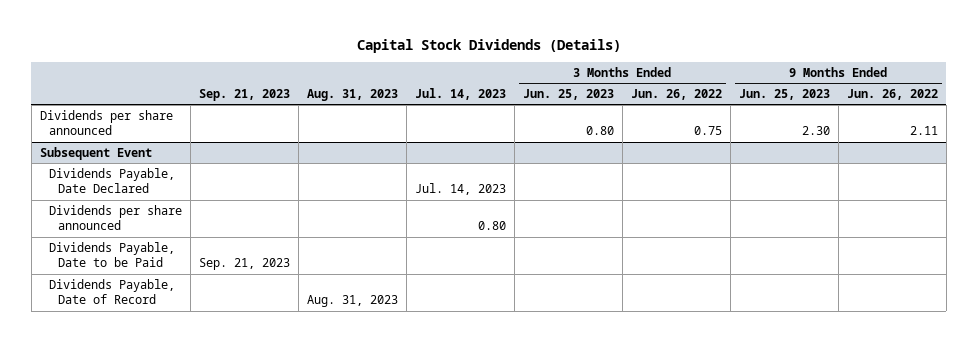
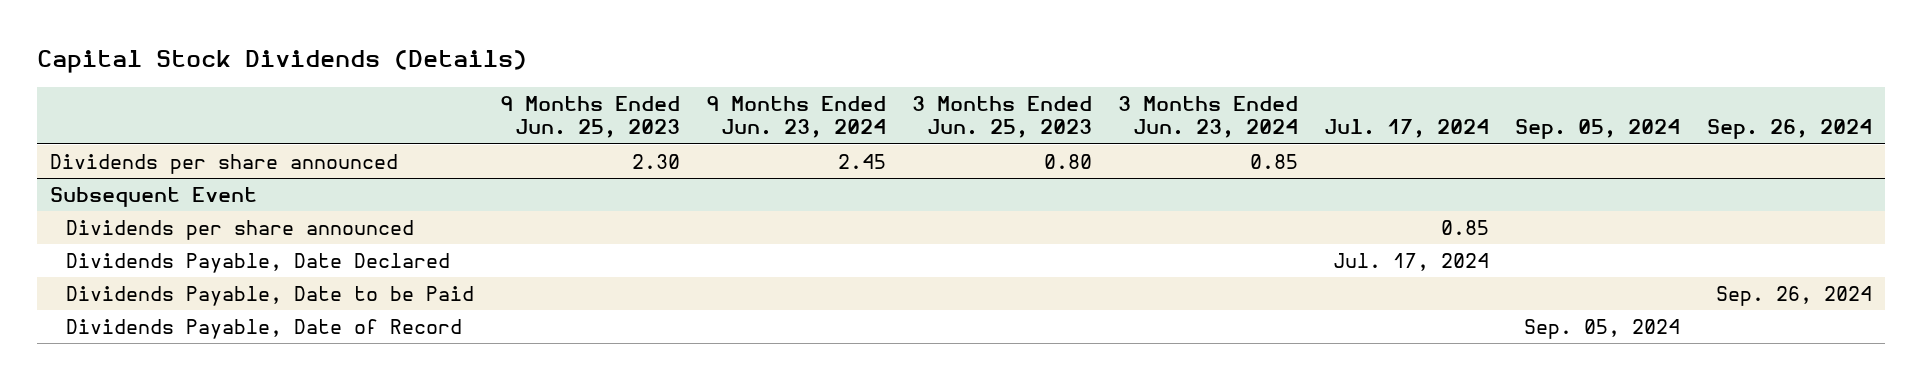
- | Sep. 21, 2023 | Aug. 31, 2023 | Jul. 14, 2023 | 3 Months Ended Jun. 25, 2023 | 3 Months Ended Jun. 26, 2022 | 9 Months Ended Jun. 25, 2023 | 9 Months Ended Jun. 26, 2022
+ | 9 Months Ended Jun. 25, 2023 | 9 Months Ended Jun. 23, 2024 | 3 Months Ended Jun. 25, 2023 | 3 Months Ended Jun. 23, 2024 | Jul. 17, 2024 | Sep. 05, 2024 | Sep. 26, 2024
@ Subsequent Event
moved down: Dividends Payable, Date Declared | | | | | Jul. 17, 2024 | |

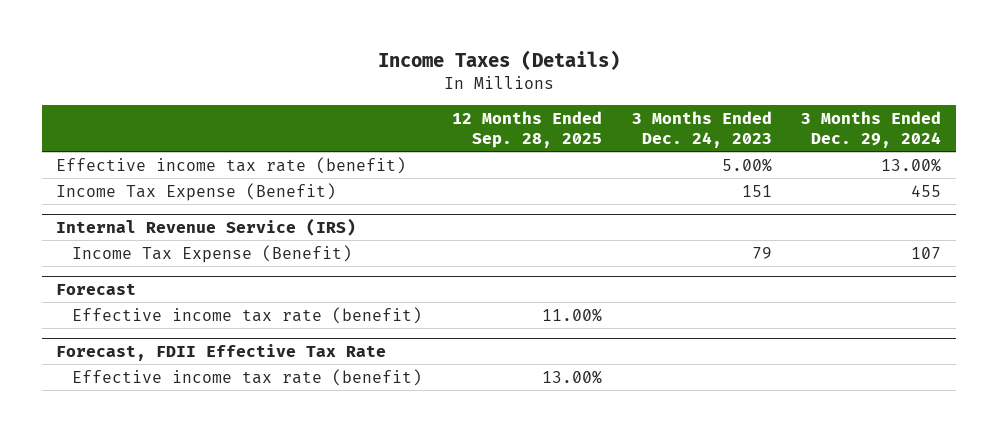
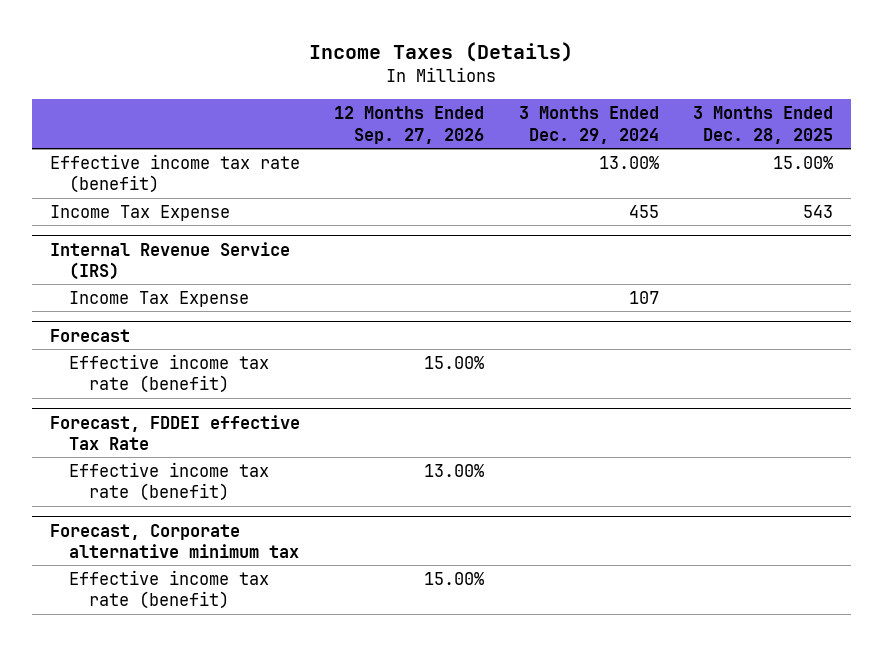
- | 12 Months Ended Sep. 28, 2025 | 3 Months Ended Dec. 24, 2023 | 3 Months Ended Dec. 29, 2024
+ | 12 Months Ended Sep. 27, 2026 | 3 Months Ended Dec. 29, 2024 | 3 Months Ended Dec. 28, 2025
- Income Tax Expense (Benefit) | | 151 | 455
+ Income Tax Expense | | 455 | 543
@ Internal Revenue Service (IRS)
- Income Tax Expense (Benefit) | | 79 | 107
+ Income Tax Expense | | 107 |
- Forecast, FDII Effective Tax Rate
+ Forecast, FDDEI effective Tax Rate
+ Forecast, Corporate alternative minimum tax
+ Effective income tax rate (benefit) | 15.00% | |

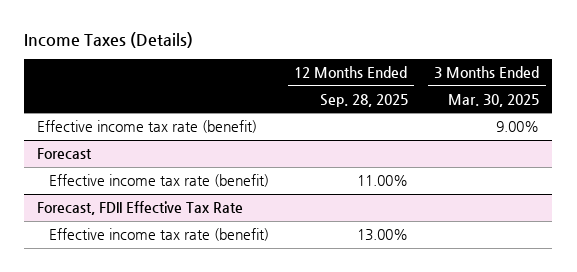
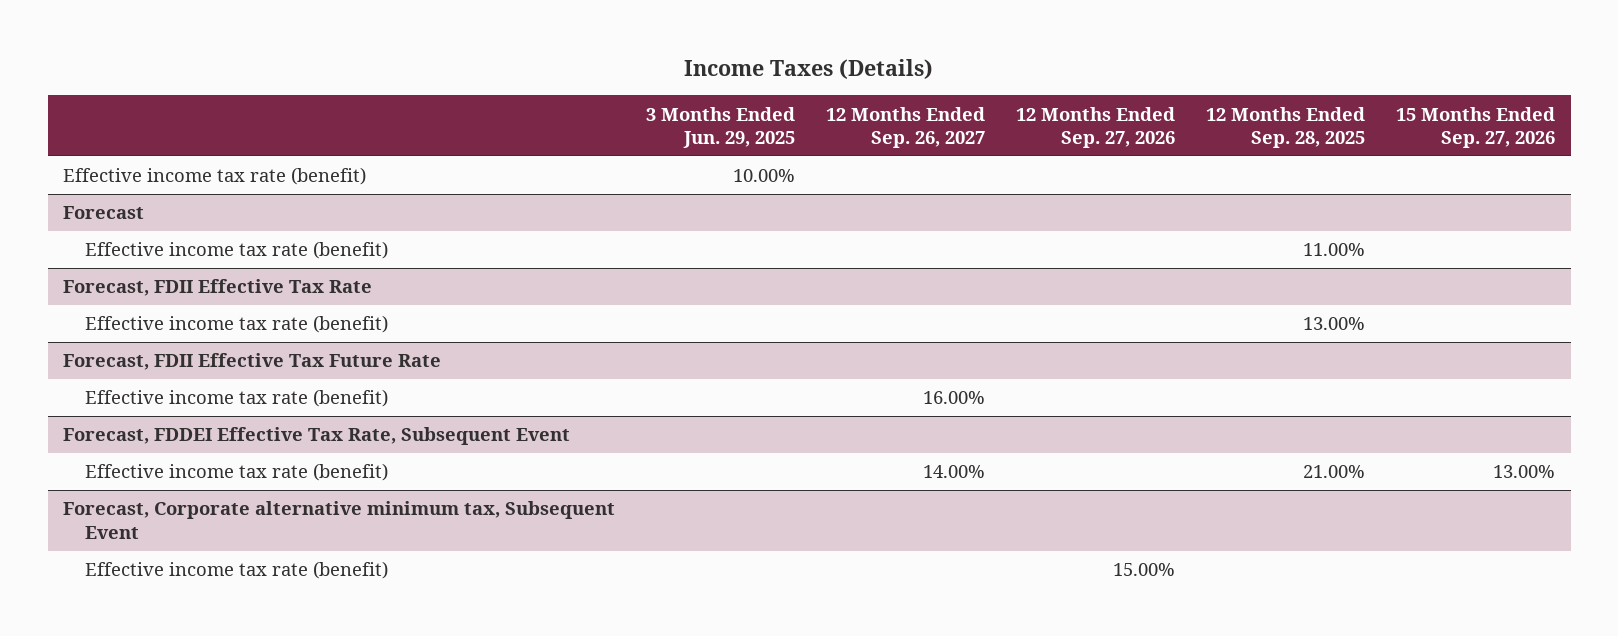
- | 12 Months Ended Sep. 28, 2025 | 3 Months Ended Mar. 30, 2025
+ | 3 Months Ended Jun. 29, 2025 | 12 Months Ended Sep. 26, 2027 | 12 Months Ended Sep. 27, 2026 | 12 Months Ended Sep. 28, 2025 | 15 Months Ended Sep. 27, 2026
+ Forecast, FDII Effective Tax Future Rate
+ Effective income tax rate (benefit) | | 16.00% | | |
+ Forecast, FDDEI Effective Tax Rate, Subsequent Event
+ Effective income tax rate (benefit) | | 14.00% | | 21.00% | 13.00%
+ Forecast, Corporate alternative minimum tax, Subsequent Event
+ Effective income tax rate (benefit) | | | 15.00% | |

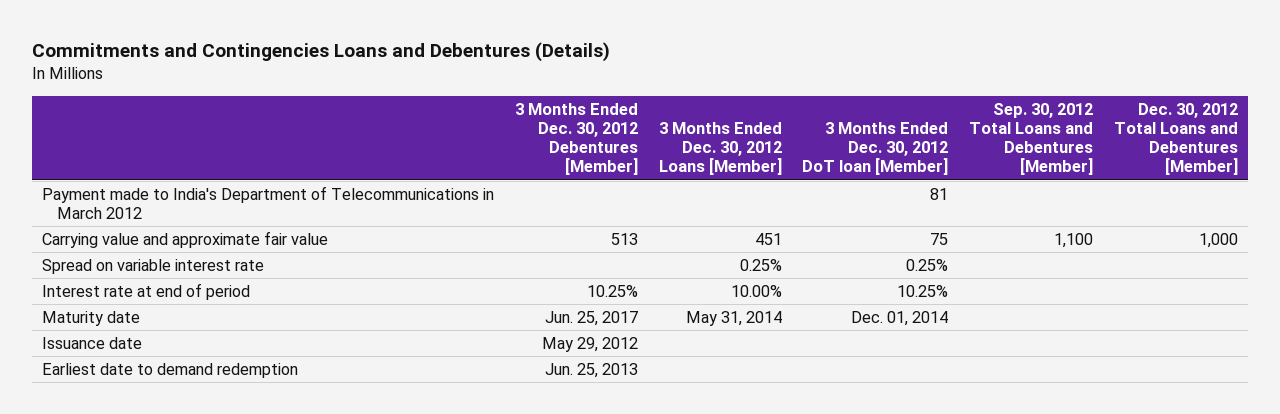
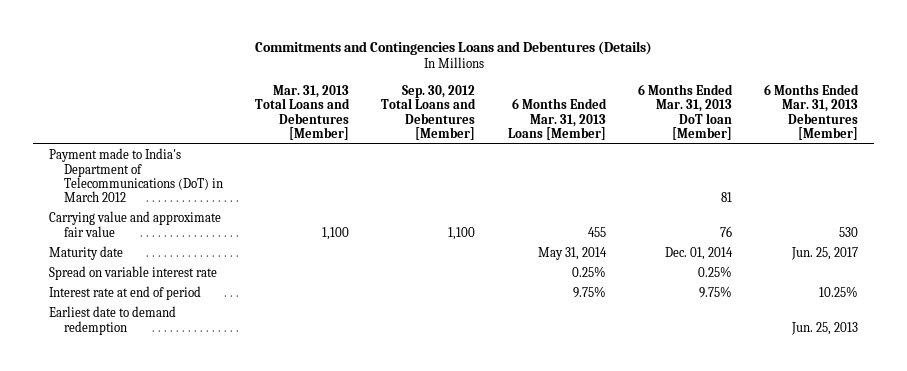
- | 3 Months Ended Dec. 30, 2012 Debentures [Member] | 3 Months Ended Dec. 30, 2012 Loans [Member] | 3 Months Ended Dec. 30, 2012 DoT loan [Member] | Sep. 30, 2012 Total Loans and Debentures [Member] | Dec. 30, 2012 Total Loans and Debentures [Member]
+ | Mar. 31, 2013 Total Loans and Debentures [Member] | Sep. 30, 2012 Total Loans and Debentures [Member] | 6 Months Ended Mar. 31, 2013 Loans [Member] | 6 Months Ended Mar. 31, 2013 DoT loan [Member] | 6 Months Ended Mar. 31, 2013 Debentures [Member]
- Payment made to India's Department of Telecommunications in March 2012 | | | 81 | |
+ Payment made to India's Department of Telecommunications (DoT) in March 2012 | | | | 81 |
moved up: Maturity date | | | May 31, 2014 | Dec. 01, 2014 | Jun. 25, 2017
- Issuance date | May 29, 2012 | | | |

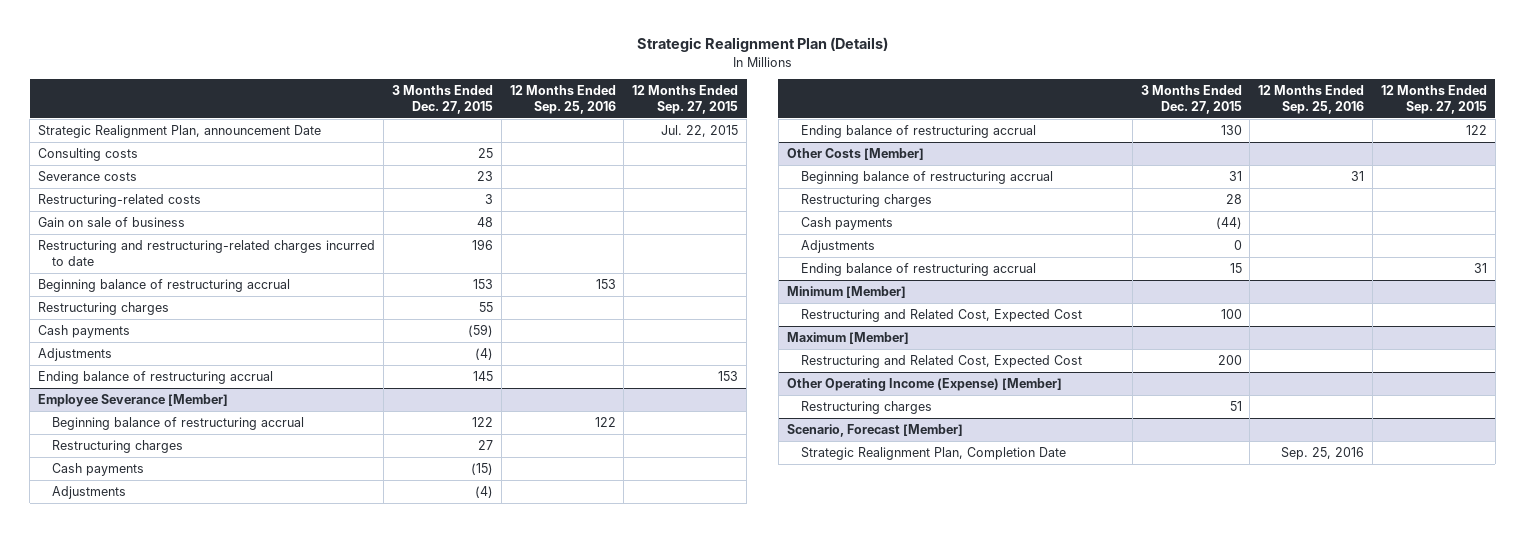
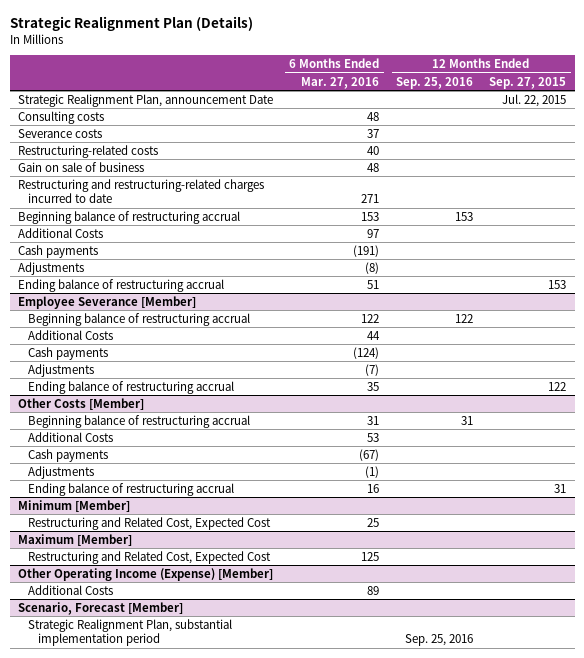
- | 3 Months Ended Dec. 27, 2015 | 12 Months Ended Sep. 25, 2016 | 12 Months Ended Sep. 27, 2015
+ | 6 Months Ended Mar. 27, 2016 | 12 Months Ended Sep. 25, 2016 | 12 Months Ended Sep. 27, 2015
- Restructuring charges | 55 | |
+ Additional Costs | 97 | |
@ Employee Severance [Member]
- Restructuring charges | 27 | |
+ Additional Costs | 44 | |
@ Other Costs [Member]
- Restructuring charges | 28 | |
+ Additional Costs | 53 | |
@ Other Operating Income (Expense) [Member]
- Restructuring charges | 51 | |
+ Additional Costs | 89 | |
@ Scenario, Forecast [Member]
- Strategic Realignment Plan, Completion Date | | Sep. 25, 2016 |
+ Strategic Realignment Plan, substantial implementation period | | Sep. 25, 2016 |

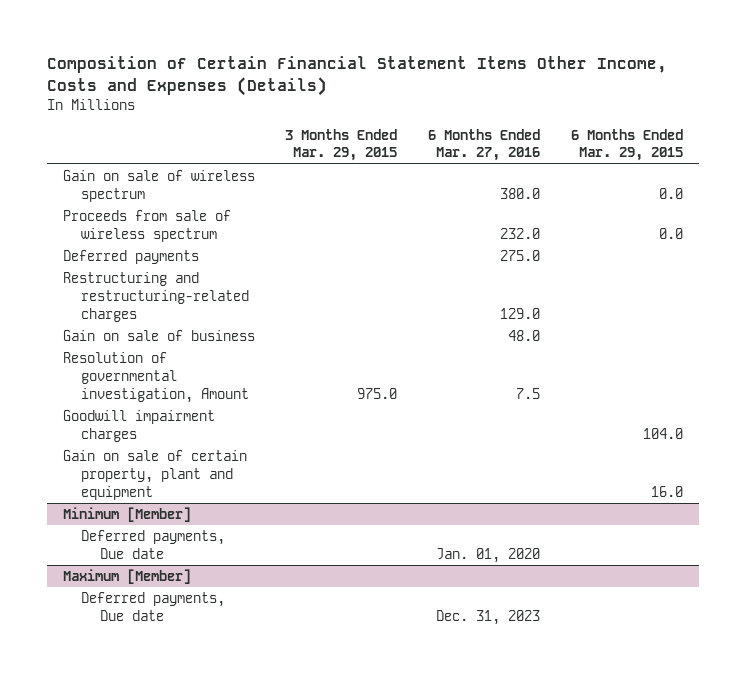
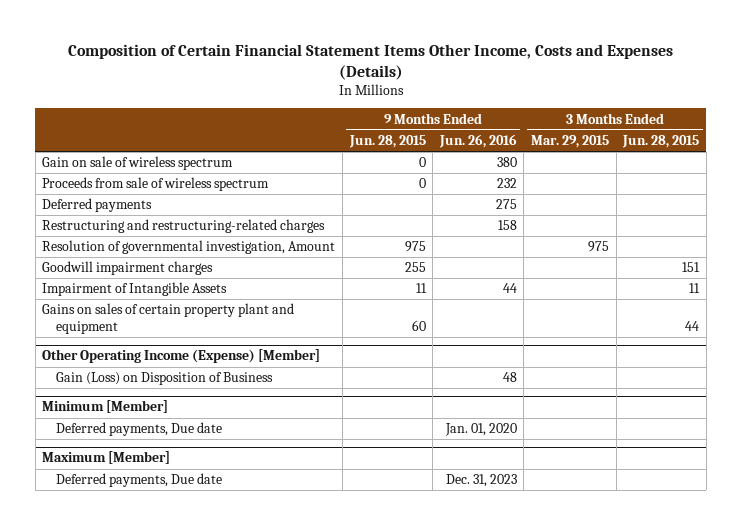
- | 3 Months Ended Mar. 29, 2015 | 6 Months Ended Mar. 27, 2016 | 6 Months Ended Mar. 29, 2015
+ | 9 Months Ended Jun. 28, 2015 | 9 Months Ended Jun. 26, 2016 | 3 Months Ended Mar. 29, 2015 | 3 Months Ended Jun. 28, 2015
- Gain on sale of business | | 48.0 |
- Resolution of governmental investigation, Amount | 975.0 | 7.5 |
+ Resolution of governmental investigation, Amount | 975 | | 975 |
- Gain on sale of certain property, plant and equipment | | | 16.0
+ Impairment of Intangible Assets | 11 | 44 | | 11
+ Gains on sales of certain property plant and equipment | 60 | | | 44
+ Other Operating Income (Expense) [Member]
+ Gain (Loss) on Disposition of Business | | 48 | |

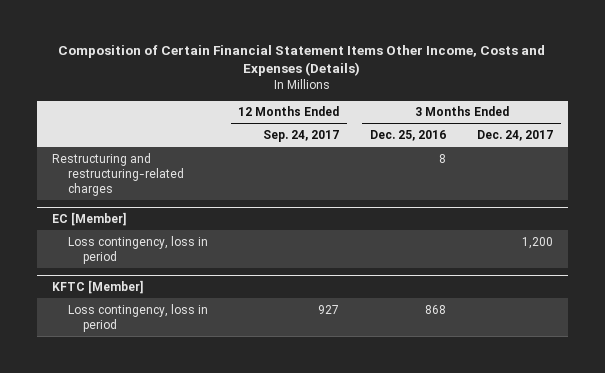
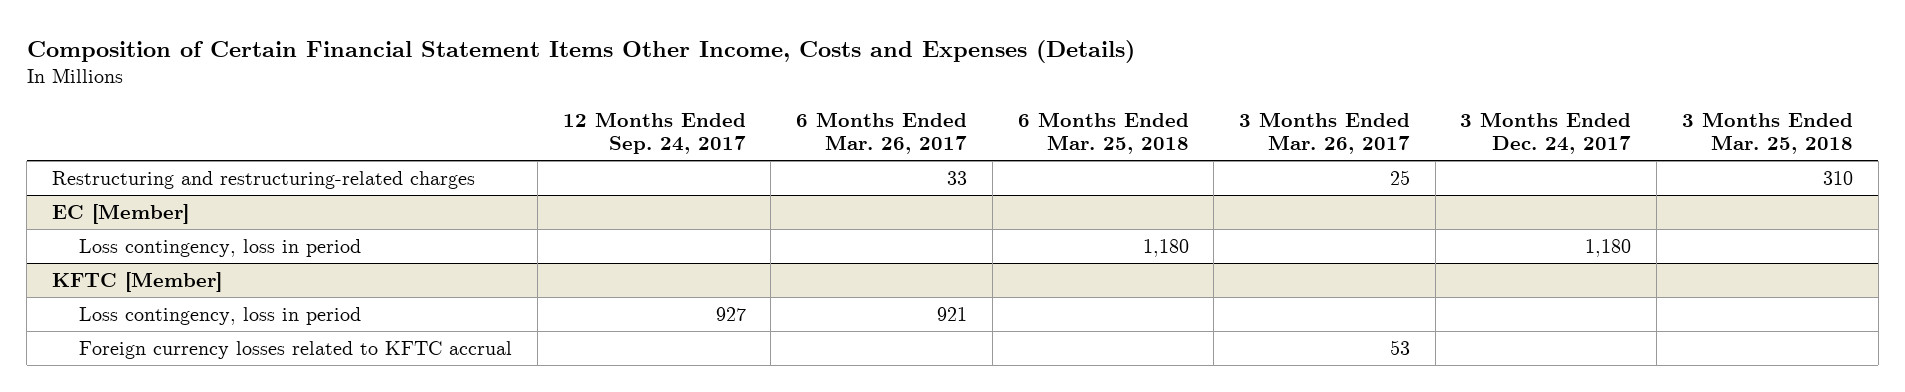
- | 12 Months Ended Sep. 24, 2017 | 3 Months Ended Dec. 25, 2016 | 3 Months Ended Dec. 24, 2017
+ | 12 Months Ended Sep. 24, 2017 | 6 Months Ended Mar. 26, 2017 | 6 Months Ended Mar. 25, 2018 | 3 Months Ended Mar. 26, 2017 | 3 Months Ended Dec. 24, 2017 | 3 Months Ended Mar. 25, 2018
@ EC [Member]
- Loss contingency, loss in period | | | 1,200
+ Loss contingency, loss in period | | | 1,180 | | 1,180 |
@ KFTC [Member]
+ Foreign currency losses related to KFTC accrual | | | | 53 | |

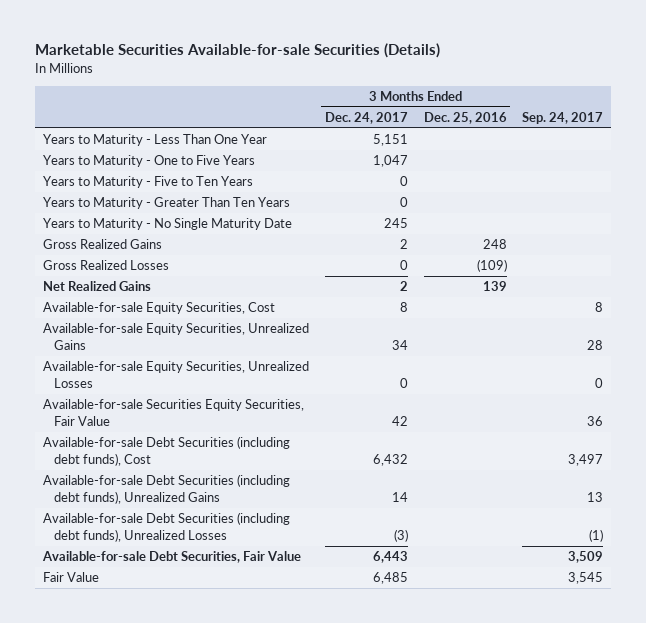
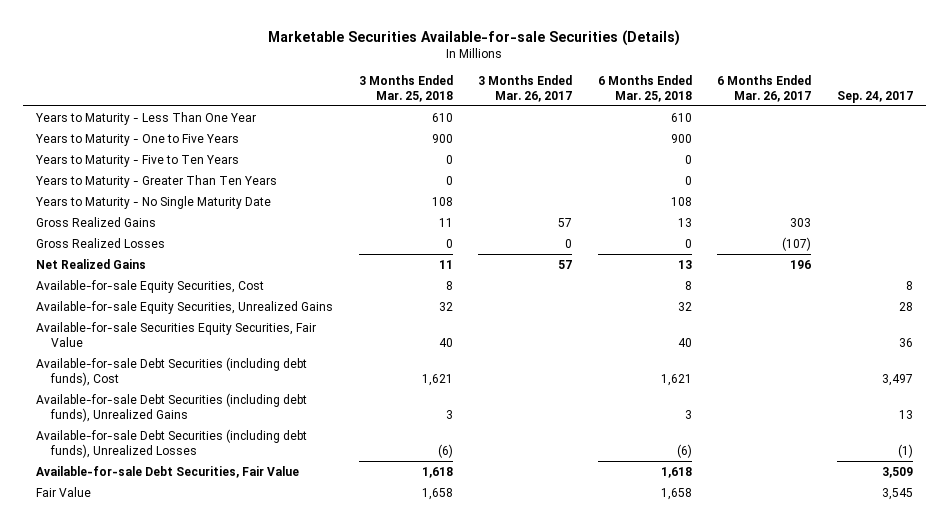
- | 3 Months Ended Dec. 24, 2017 | 3 Months Ended Dec. 25, 2016 | Sep. 24, 2017
+ | 3 Months Ended Mar. 25, 2018 | 3 Months Ended Mar. 26, 2017 | 6 Months Ended Mar. 25, 2018 | 6 Months Ended Mar. 26, 2017 | Sep. 24, 2017
- Available-for-sale Equity Securities, Unrealized Losses | 0 | | 0

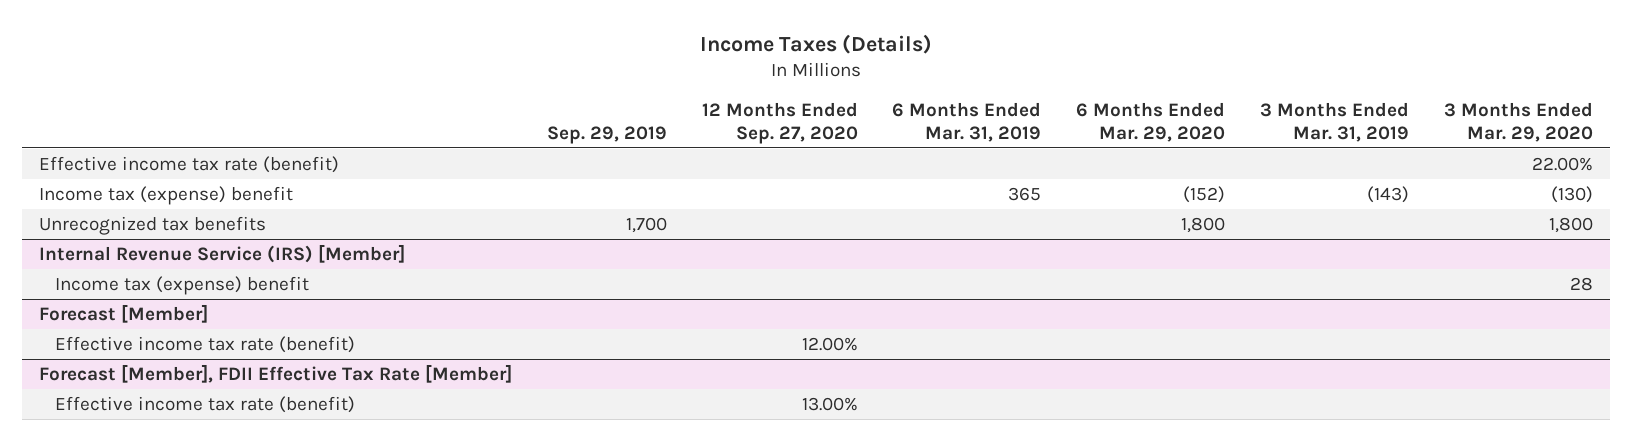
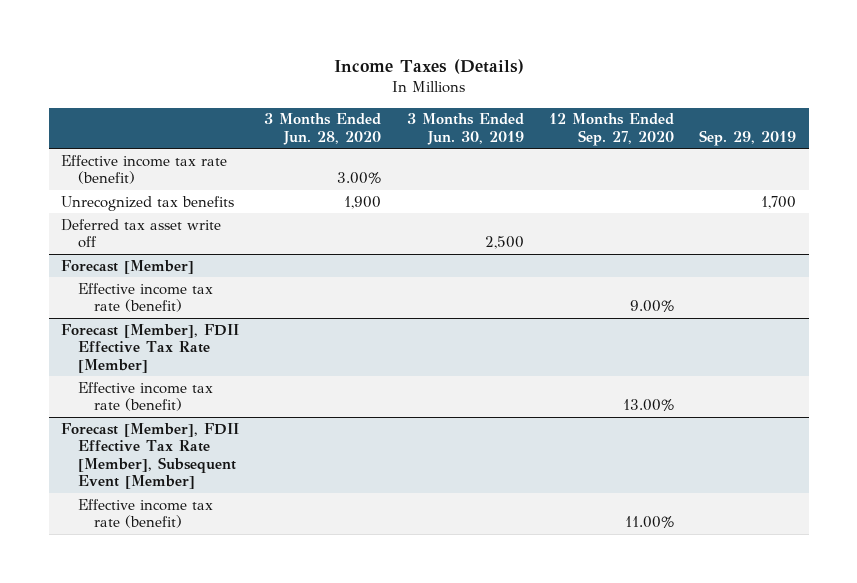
- | Sep. 29, 2019 | 12 Months Ended Sep. 27, 2020 | 6 Months Ended Mar. 31, 2019 | 6 Months Ended Mar. 29, 2020 | 3 Months Ended Mar. 31, 2019 | 3 Months Ended Mar. 29, 2020
+ | 3 Months Ended Jun. 28, 2020 | 3 Months Ended Jun. 30, 2019 | 12 Months Ended Sep. 27, 2020 | Sep. 29, 2019
- Income tax (expense) benefit | | | 365 | (152) | (143) | (130)
- Internal Revenue Service (IRS) [Member]
- Income tax (expense) benefit | | | | | | 28
+ Deferred tax asset write off | | 2,500 | |
@ Forecast [Member]
- Effective income tax rate (benefit) | | 12.00% | | | |
+ Effective income tax rate (benefit) | | | 9.00% |
+ Forecast [Member], FDII Effective Tax Rate [Member], Subsequent Event [Member]
+ Effective income tax rate (benefit) | | | 11.00% |

